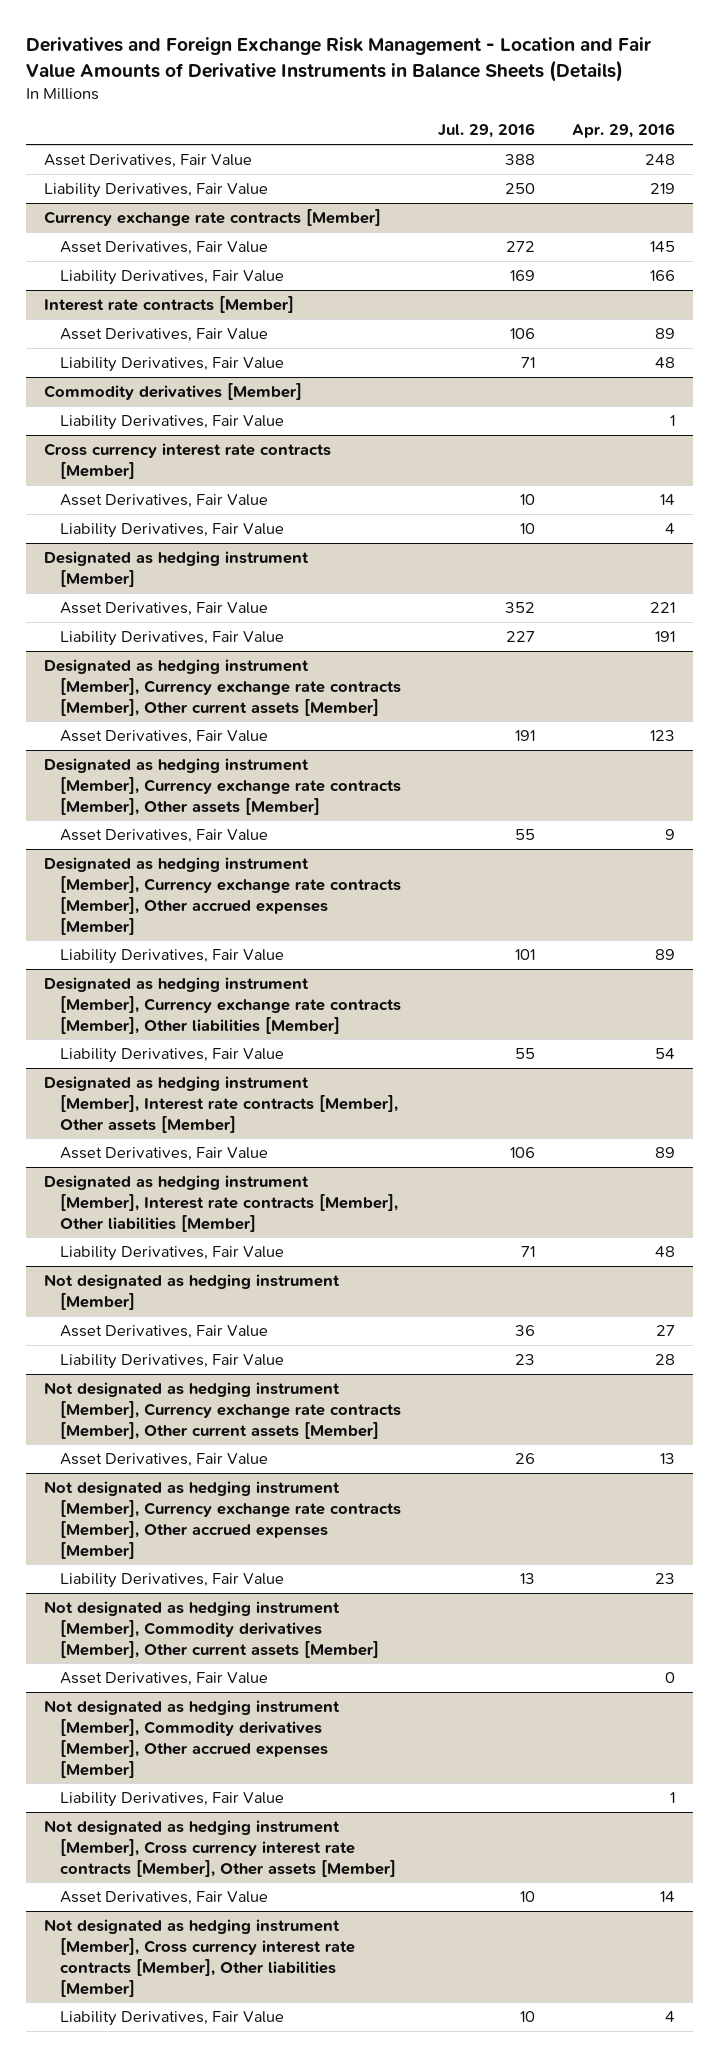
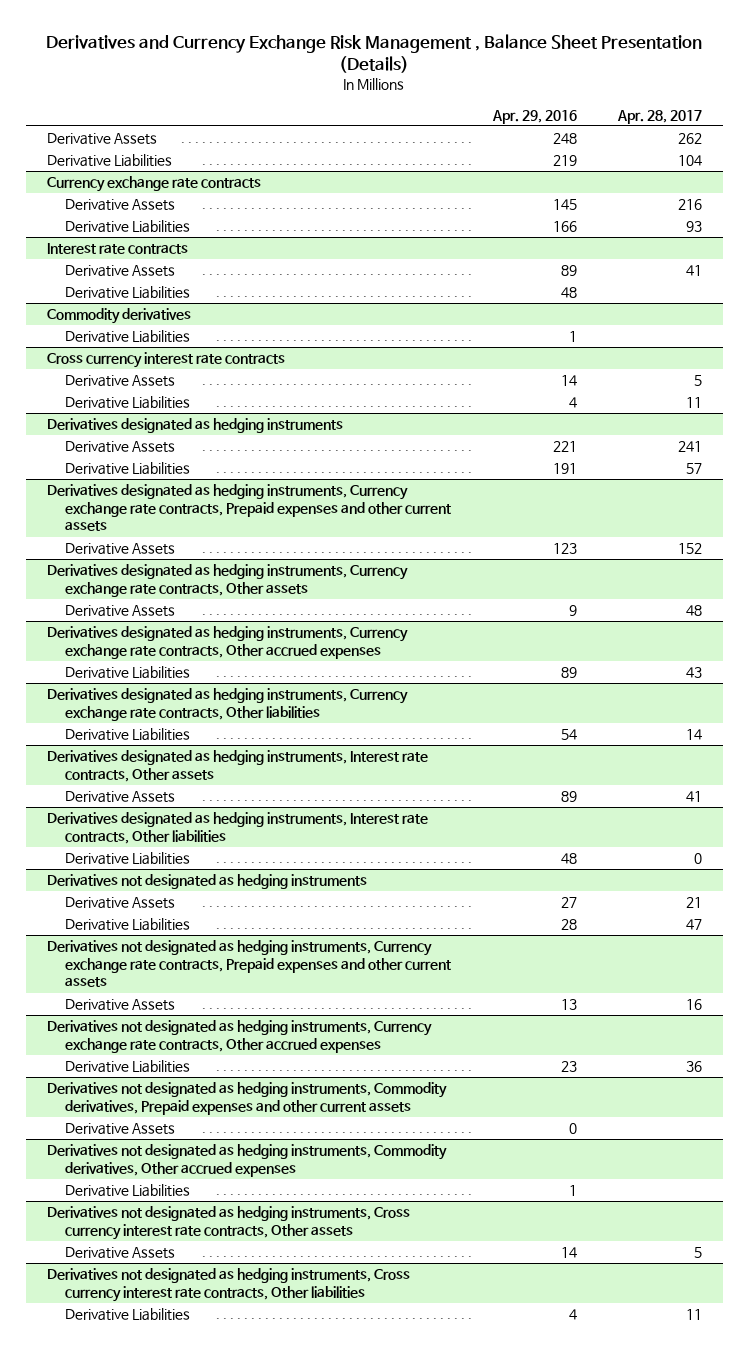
- Derivatives and Foreign Exchange Risk Management - Location and Fair Value Amounts of Derivative Instruments in Balance Sheets (Details)
+ Derivatives and Currency Exchange Risk Management , Balance Sheet Presentation (Details)
- | Jul. 29, 2016 | Apr. 29, 2016
+ | Apr. 29, 2016 | Apr. 28, 2017
- Asset Derivatives, Fair Value | 388 | 248
- Liability Derivatives, Fair Value | 250 | 219
- Currency exchange rate contracts [Member]
- Asset Derivatives, Fair Value | 272 | 145
- Liability Derivatives, Fair Value | 169 | 166
- Interest rate contracts [Member]
- Asset Derivatives, Fair Value | 106 | 89
- Liability Derivatives, Fair Value | 71 | 48
- Commodity derivatives [Member]
- Liability Derivatives, Fair Value | | 1
- Cross currency interest rate contracts [Member]
- Asset Derivatives, Fair Value | 10 | 14
- Liability Derivatives, Fair Value | 10 | 4
- Designated as hedging instrument [Member]
- Asset Derivatives, Fair Value | 352 | 221
- Liability Derivatives, Fair Value | 227 | 191
- Designated as hedging instrument [Member], Currency exchange rate contracts [Member], Other current assets [Member]
- Asset Derivatives, Fair Value | 191 | 123
- Designated as hedging instrument [Member], Currency exchange rate contracts [Member], Other assets [Member]
- Asset Derivatives, Fair Value | 55 | 9
- Designated as hedging instrument [Member], Currency exchange rate contracts [Member], Other accrued expenses [Member]
- Liability Derivatives, Fair Value | 101 | 89
- Designated as hedging instrument [Member], Currency exchange rate contracts [Member], Other liabilities [Member]
- Liability Derivatives, Fair Value | 55 | 54
- Designated as hedging instrument [Member], Interest rate contracts [Member], Other assets [Member]
- Asset Derivatives, Fair Value | 106 | 89
- Designated as hedging instrument [Member], Interest rate contracts [Member], Other liabilities [Member]
- Liability Derivatives, Fair Value | 71 | 48
- Not designated as hedging instrument [Member]
- Asset Derivatives, Fair Value | 36 | 27
- Liability Derivatives, Fair Value | 23 | 28
- Not designated as hedging instrument [Member], Currency exchange rate contracts [Member], Other current assets [Member]
- Asset Derivatives, Fair Value | 26 | 13
- Not designated as hedging instrument [Member], Currency exchange rate contracts [Member], Other accrued expenses [Member]
- Liability Derivatives, Fair Value | 13 | 23
- Not designated as hedging instrument [Member], Commodity derivatives [Member], Other current assets [Member]
- Asset Derivatives, Fair Value | | 0
- Not designated as hedging instrument [Member], Commodity derivatives [Member], Other accrued expenses [Member]
- Liability Derivatives, Fair Value | | 1
- Not designated as hedging instrument [Member], Cross currency interest rate contracts [Member], Other assets [Member]
- Asset Derivatives, Fair Value | 10 | 14
- Not designated as hedging instrument [Member], Cross currency interest rate contracts [Member], Other liabilities [Member]
- Liability Derivatives, Fair Value | 10 | 4
+ Derivative Assets | 248 | 262
+ Derivative Liabilities | 219 | 104
+ Currency exchange rate contracts
+ Derivative Assets | 145 | 216
+ Derivative Liabilities | 166 | 93
+ Interest rate contracts
+ Derivative Assets | 89 | 41
+ Derivative Liabilities | 48 |
+ Commodity derivatives
+ Derivative Liabilities | 1 |
+ Cross currency interest rate contracts
+ Derivative Assets | 14 | 5
+ Derivative Liabilities | 4 | 11
+ Derivatives designated as hedging instruments
+ Derivative Assets | 221 | 241
+ Derivative Liabilities | 191 | 57
+ Derivatives designated as hedging instruments, Currency exchange rate contracts, Prepaid expenses and other current assets
+ Derivative Assets | 123 | 152
+ Derivatives designated as hedging instruments, Currency exchange rate contracts, Other assets
+ Derivative Assets | 9 | 48
+ Derivatives designated as hedging instruments, Currency exchange rate contracts, Other accrued expenses
+ Derivative Liabilities | 89 | 43
+ Derivatives designated as hedging instruments, Currency exchange rate contracts, Other liabilities
+ Derivative Liabilities | 54 | 14
+ Derivatives designated as hedging instruments, Interest rate contracts, Other assets
+ Derivative Assets | 89 | 41
+ Derivatives designated as hedging instruments, Interest rate contracts, Other liabilities
+ Derivative Liabilities | 48 | 0
+ Derivatives not designated as hedging instruments
+ Derivative Assets | 27 | 21
+ Derivative Liabilities | 28 | 47
+ Derivatives not designated as hedging instruments, Currency exchange rate contracts, Prepaid expenses and other current assets
+ Derivative Assets | 13 | 16
+ Derivatives not designated as hedging instruments, Currency exchange rate contracts, Other accrued expenses
+ Derivative Liabilities | 23 | 36
+ Derivatives not designated as hedging instruments, Commodity derivatives, Prepaid expenses and other current assets
+ Derivative Assets | 0 |
+ Derivatives not designated as hedging instruments, Commodity derivatives, Other accrued expenses
+ Derivative Liabilities | 1 |
+ Derivatives not designated as hedging instruments, Cross currency interest rate contracts, Other assets
+ Derivative Assets | 14 | 5
+ Derivatives not designated as hedging instruments, Cross currency interest rate contracts, Other liabilities
+ Derivative Liabilities | 4 | 11

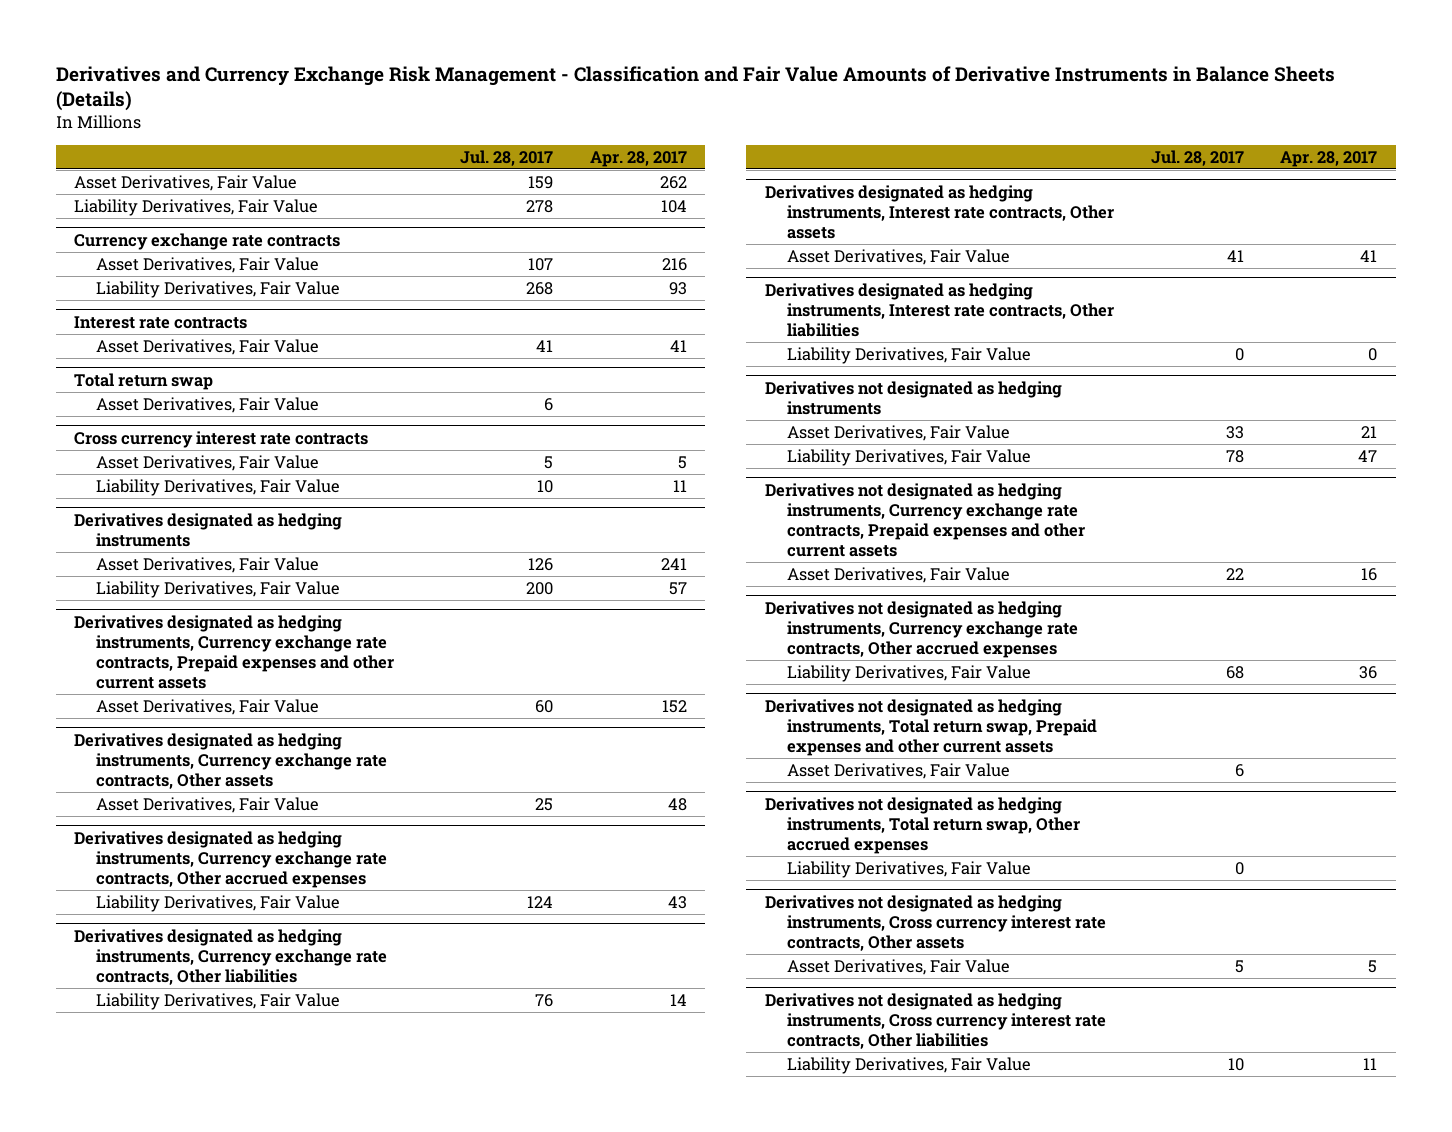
- Derivatives and Currency Exchange Risk Management , Balance Sheet Presentation (Details)
+ Derivatives and Currency Exchange Risk Management - Classification and Fair Value Amounts of Derivative Instruments in Balance Sheets (Details)
- | Apr. 29, 2016 | Apr. 28, 2017
+ | Jul. 28, 2017 | Apr. 28, 2017
- Derivative Assets | 248 | 262
- Derivative Liabilities | 219 | 104
+ Asset Derivatives, Fair Value | 159 | 262
+ Liability Derivatives, Fair Value | 278 | 104
@ Currency exchange rate contracts
- Derivative Assets | 145 | 216
- Derivative Liabilities | 166 | 93
+ Asset Derivatives, Fair Value | 107 | 216
+ Liability Derivatives, Fair Value | 268 | 93
@ Interest rate contracts
- Derivative Assets | 89 | 41
- Derivative Liabilities | 48 |
- Commodity derivatives
- Derivative Liabilities | 1 |
@ Interest rate contracts
+ Asset Derivatives, Fair Value | 41 | 41
+ Total return swap
+ Asset Derivatives, Fair Value | 6 |
@ Cross currency interest rate contracts
- Derivative Assets | 14 | 5
- Derivative Liabilities | 4 | 11
+ Asset Derivatives, Fair Value | 5 | 5
+ Liability Derivatives, Fair Value | 10 | 11
@ Derivatives designated as hedging instruments
- Derivative Assets | 221 | 241
- Derivative Liabilities | 191 | 57
+ Asset Derivatives, Fair Value | 126 | 241
+ Liability Derivatives, Fair Value | 200 | 57
@ Derivatives designated as hedging instruments, Currency exchange rate contracts, Prepaid expenses and other current assets
- Derivative Assets | 123 | 152
+ Asset Derivatives, Fair Value | 60 | 152
@ Derivatives designated as hedging instruments, Currency exchange rate contracts, Other assets
- Derivative Assets | 9 | 48
+ Asset Derivatives, Fair Value | 25 | 48
@ Derivatives designated as hedging instruments, Currency exchange rate contracts, Other accrued expenses
- Derivative Liabilities | 89 | 43
+ Liability Derivatives, Fair Value | 124 | 43
@ Derivatives designated as hedging instruments, Currency exchange rate contracts, Other liabilities
- Derivative Liabilities | 54 | 14
+ Liability Derivatives, Fair Value | 76 | 14
@ Derivatives designated as hedging instruments, Interest rate contracts, Other assets
- Derivative Assets | 89 | 41
+ Asset Derivatives, Fair Value | 41 | 41
@ Derivatives designated as hedging instruments, Interest rate contracts, Other liabilities
- Derivative Liabilities | 48 | 0
+ Liability Derivatives, Fair Value | 0 | 0
@ Derivatives not designated as hedging instruments
- Derivative Assets | 27 | 21
- Derivative Liabilities | 28 | 47
+ Asset Derivatives, Fair Value | 33 | 21
+ Liability Derivatives, Fair Value | 78 | 47
@ Derivatives not designated as hedging instruments, Currency exchange rate contracts, Prepaid expenses and other current assets
- Derivative Assets | 13 | 16
+ Asset Derivatives, Fair Value | 22 | 16
@ Derivatives not designated as hedging instruments, Currency exchange rate contracts, Other accrued expenses
- Derivative Liabilities | 23 | 36
- Derivatives not designated as hedging instruments, Commodity derivatives, Prepaid expenses and other current assets
- Derivative Assets | 0 |
- Derivatives not designated as hedging instruments, Commodity derivatives, Other accrued expenses
- Derivative Liabilities | 1 |
@ Derivatives not designated as hedging instruments, Currency exchange rate contracts, Other accrued expenses
+ Liability Derivatives, Fair Value | 68 | 36
+ Derivatives not designated as hedging instruments, Total return swap, Prepaid expenses and other current assets
+ Asset Derivatives, Fair Value | 6 |
+ Derivatives not designated as hedging instruments, Total return swap, Other accrued expenses
+ Liability Derivatives, Fair Value | 0 |
@ Derivatives not designated as hedging instruments, Cross currency interest rate contracts, Other assets
- Derivative Assets | 14 | 5
+ Asset Derivatives, Fair Value | 5 | 5
@ Derivatives not designated as hedging instruments, Cross currency interest rate contracts, Other liabilities
- Derivative Liabilities | 4 | 11
+ Liability Derivatives, Fair Value | 10 | 11

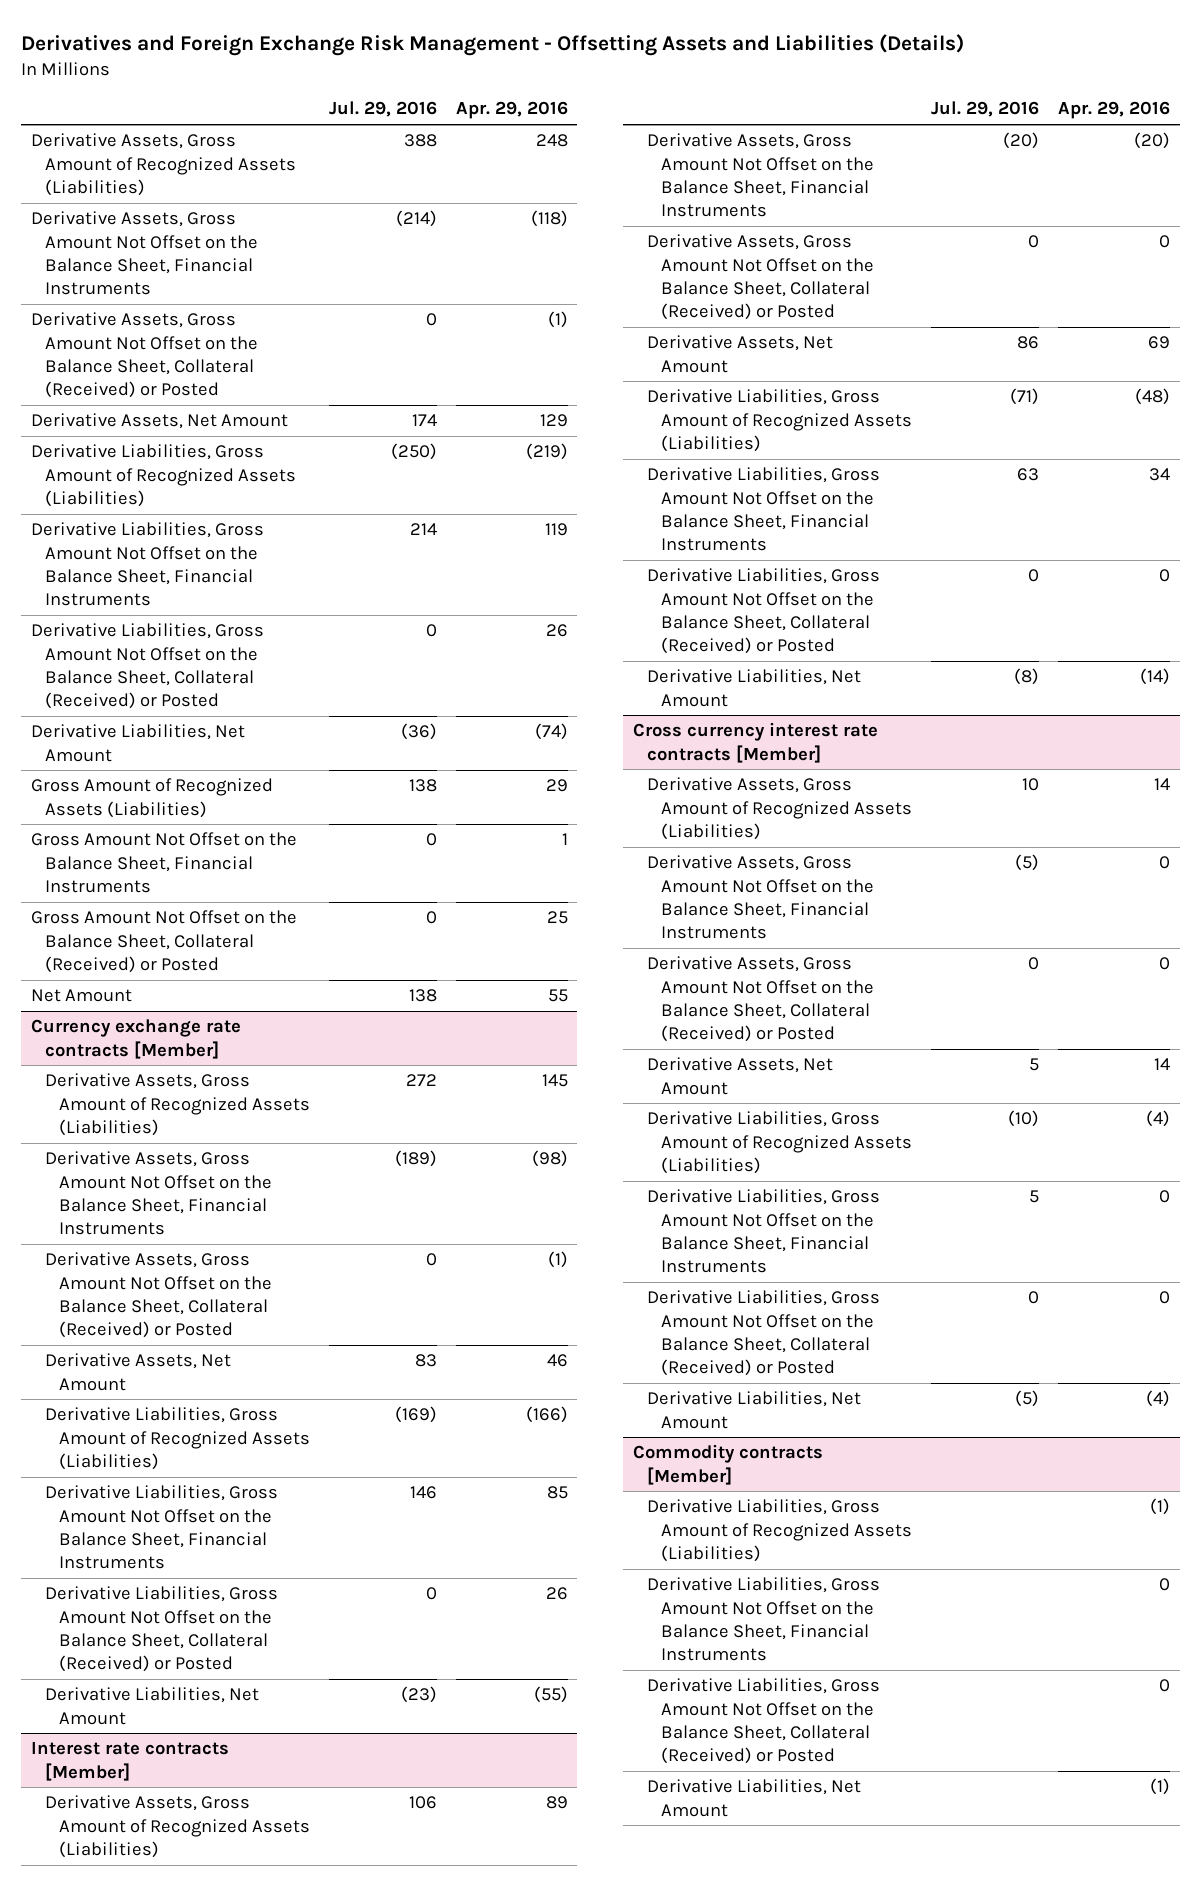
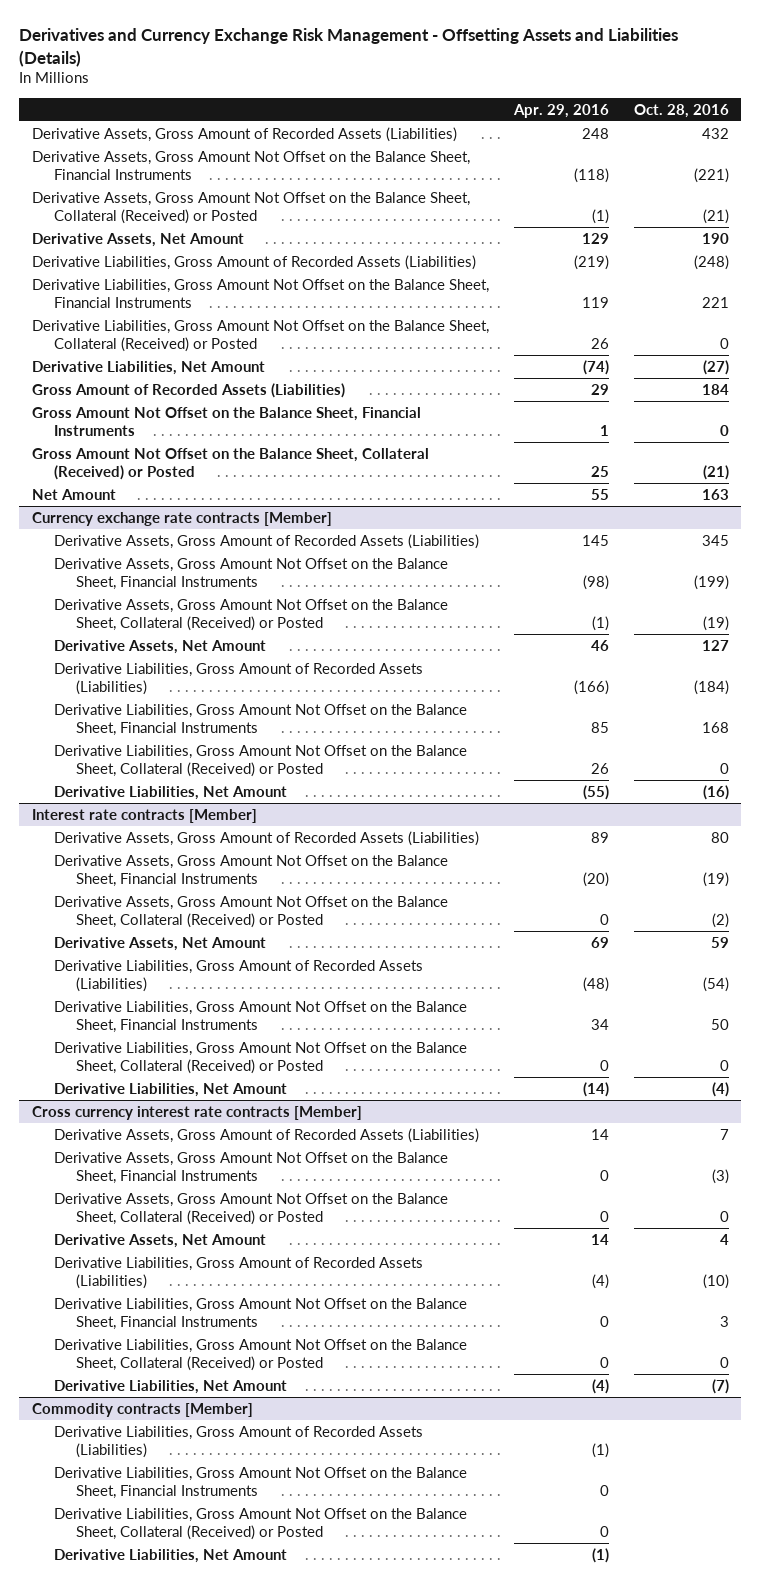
- Derivatives and Foreign Exchange Risk Management - Offsetting Assets and Liabilities (Details)
+ Derivatives and Currency Exchange Risk Management - Offsetting Assets and Liabilities (Details)
- | Jul. 29, 2016 | Apr. 29, 2016
+ | Apr. 29, 2016 | Oct. 28, 2016
- Derivative Assets, Gross Amount of Recognized Assets (Liabilities) | 388 | 248
+ Derivative Assets, Gross Amount of Recorded Assets (Liabilities) | 248 | 432
- Derivative Liabilities, Gross Amount of Recognized Assets (Liabilities) | (250) | (219)
+ Derivative Liabilities, Gross Amount of Recorded Assets (Liabilities) | (219) | (248)
- Gross Amount of Recognized Assets (Liabilities) | 138 | 29
+ Gross Amount of Recorded Assets (Liabilities) | 29 | 184
@ Currency exchange rate contracts [Member]
- Derivative Assets, Gross Amount of Recognized Assets (Liabilities) | 272 | 145
+ Derivative Assets, Gross Amount of Recorded Assets (Liabilities) | 145 | 345
- Derivative Liabilities, Gross Amount of Recognized Assets (Liabilities) | (169) | (166)
+ Derivative Liabilities, Gross Amount of Recorded Assets (Liabilities) | (166) | (184)
@ Interest rate contracts [Member]
- Derivative Assets, Gross Amount of Recognized Assets (Liabilities) | 106 | 89
+ Derivative Assets, Gross Amount of Recorded Assets (Liabilities) | 89 | 80
- Derivative Liabilities, Gross Amount of Recognized Assets (Liabilities) | (71) | (48)
+ Derivative Liabilities, Gross Amount of Recorded Assets (Liabilities) | (48) | (54)
@ Cross currency interest rate contracts [Member]
- Derivative Assets, Gross Amount of Recognized Assets (Liabilities) | 10 | 14
+ Derivative Assets, Gross Amount of Recorded Assets (Liabilities) | 14 | 7
- Derivative Liabilities, Gross Amount of Recognized Assets (Liabilities) | (10) | (4)
+ Derivative Liabilities, Gross Amount of Recorded Assets (Liabilities) | (4) | (10)
@ Commodity contracts [Member]
- Derivative Liabilities, Gross Amount of Recognized Assets (Liabilities) | | (1)
+ Derivative Liabilities, Gross Amount of Recorded Assets (Liabilities) | (1) |

